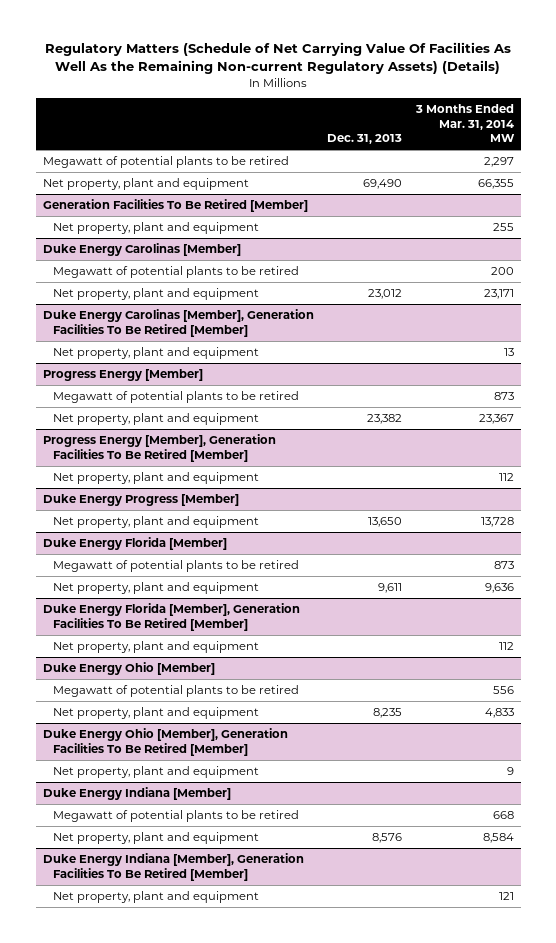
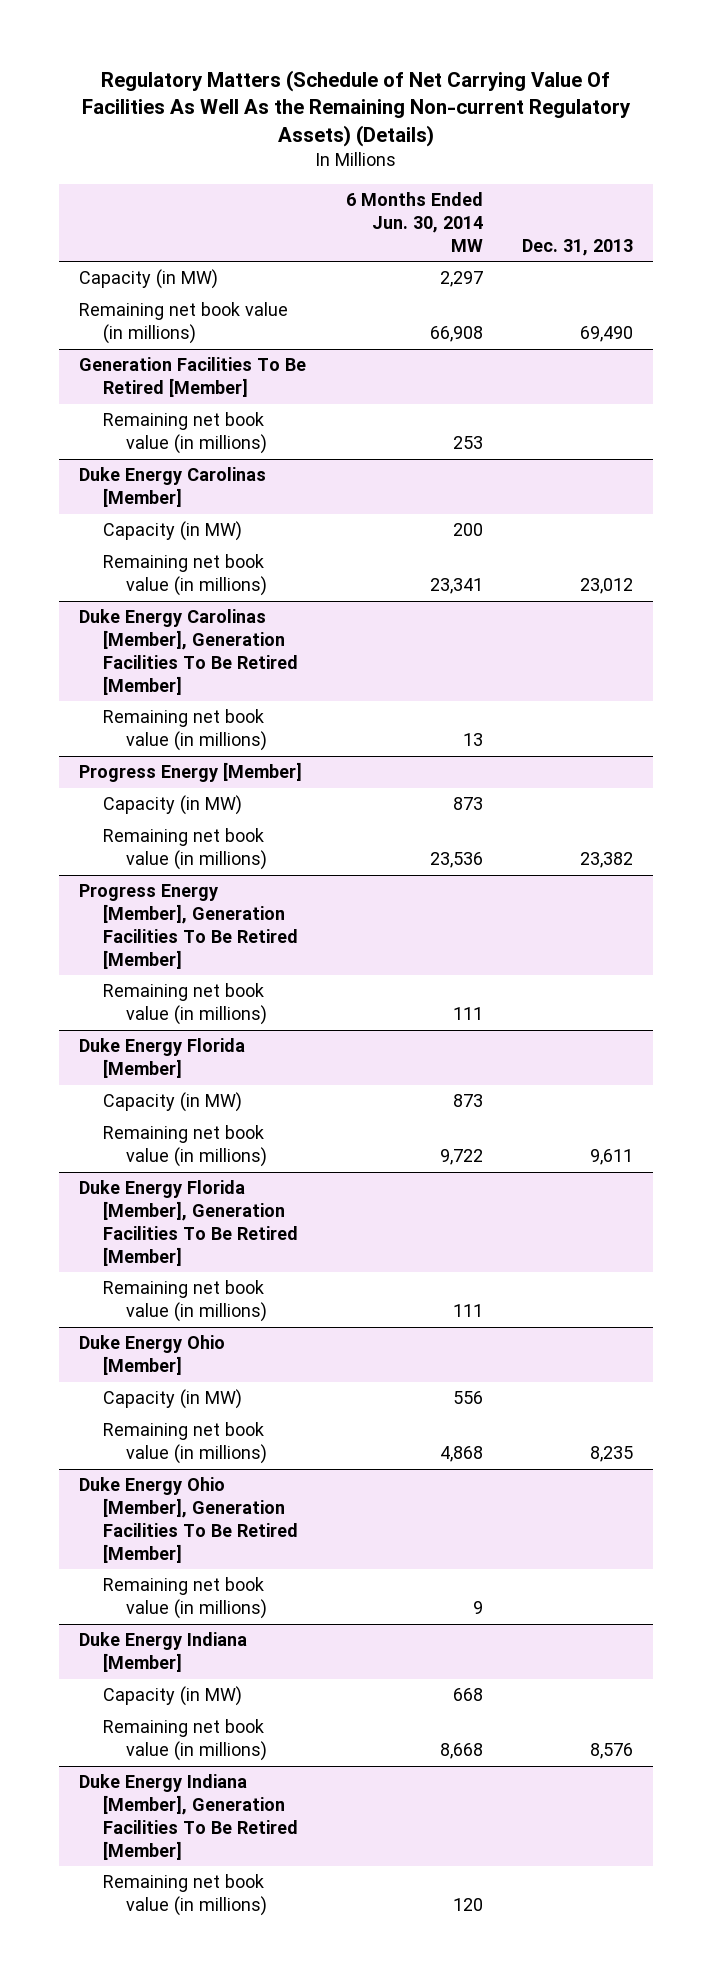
- | Dec. 31, 2013 | 3 Months Ended Mar. 31, 2014 MW
+ | 6 Months Ended Jun. 30, 2014 MW | Dec. 31, 2013
- Megawatt of potential plants to be retired | | 2,297
- Net property, plant and equipment | 69,490 | 66,355
+ Capacity (in MW) | 2,297 |
+ Remaining net book value (in millions) | 66,908 | 69,490
@ Generation Facilities To Be Retired [Member]
- Net property, plant and equipment | | 255
+ Remaining net book value (in millions) | 253 |
@ Duke Energy Carolinas [Member]
- Megawatt of potential plants to be retired | | 200
- Net property, plant and equipment | 23,012 | 23,171
+ Capacity (in MW) | 200 |
+ Remaining net book value (in millions) | 23,341 | 23,012
@ Duke Energy Carolinas [Member], Generation Facilities To Be Retired [Member]
- Net property, plant and equipment | | 13
+ Remaining net book value (in millions) | 13 |
@ Progress Energy [Member]
- Megawatt of potential plants to be retired | | 873
- Net property, plant and equipment | 23,382 | 23,367
+ Capacity (in MW) | 873 |
+ Remaining net book value (in millions) | 23,536 | 23,382
@ Progress Energy [Member], Generation Facilities To Be Retired [Member]
- Net property, plant and equipment | | 112
- Duke Energy Progress [Member]
- Net property, plant and equipment | 13,650 | 13,728
@ Progress Energy [Member], Generation Facilities To Be Retired [Member]
+ Remaining net book value (in millions) | 111 |
@ Duke Energy Florida [Member]
- Megawatt of potential plants to be retired | | 873
- Net property, plant and equipment | 9,611 | 9,636
+ Capacity (in MW) | 873 |
+ Remaining net book value (in millions) | 9,722 | 9,611
@ Duke Energy Florida [Member], Generation Facilities To Be Retired [Member]
- Net property, plant and equipment | | 112
+ Remaining net book value (in millions) | 111 |
@ Duke Energy Ohio [Member]
- Megawatt of potential plants to be retired | | 556
- Net property, plant and equipment | 8,235 | 4,833
+ Capacity (in MW) | 556 |
+ Remaining net book value (in millions) | 4,868 | 8,235
@ Duke Energy Ohio [Member], Generation Facilities To Be Retired [Member]
- Net property, plant and equipment | | 9
+ Remaining net book value (in millions) | 9 |
@ Duke Energy Indiana [Member]
- Megawatt of potential plants to be retired | | 668
- Net property, plant and equipment | 8,576 | 8,584
+ Capacity (in MW) | 668 |
+ Remaining net book value (in millions) | 8,668 | 8,576
@ Duke Energy Indiana [Member], Generation Facilities To Be Retired [Member]
- Net property, plant and equipment | | 121
+ Remaining net book value (in millions) | 120 |

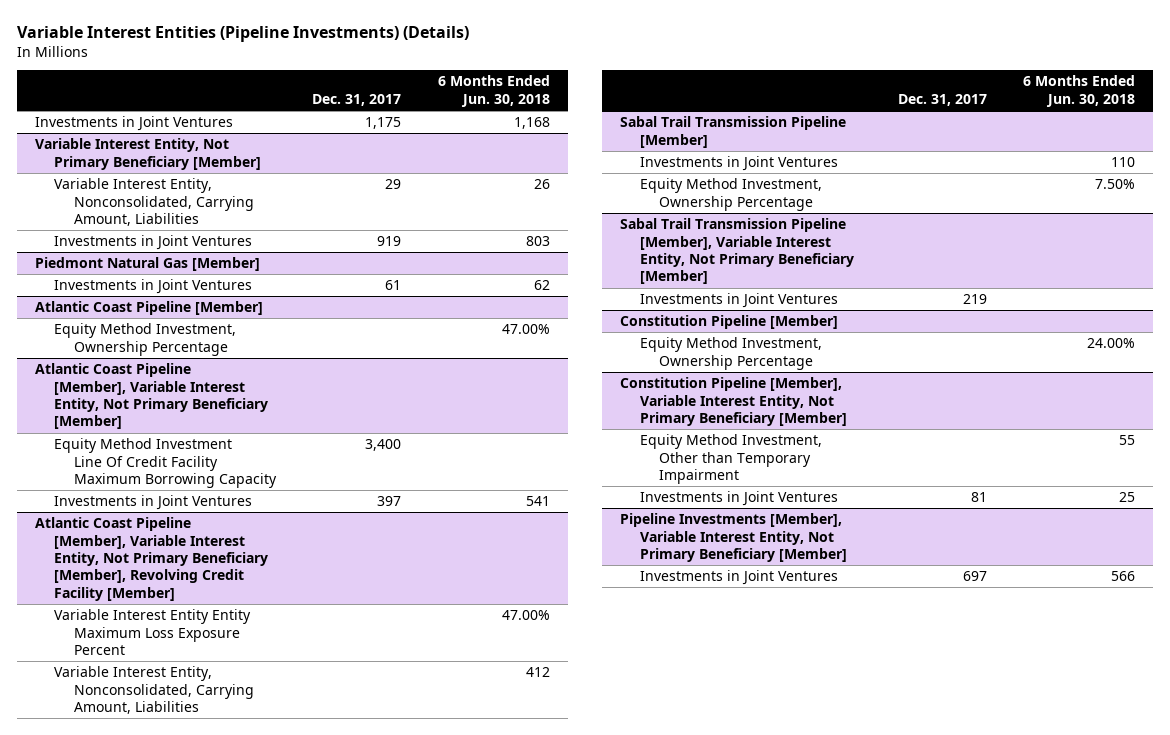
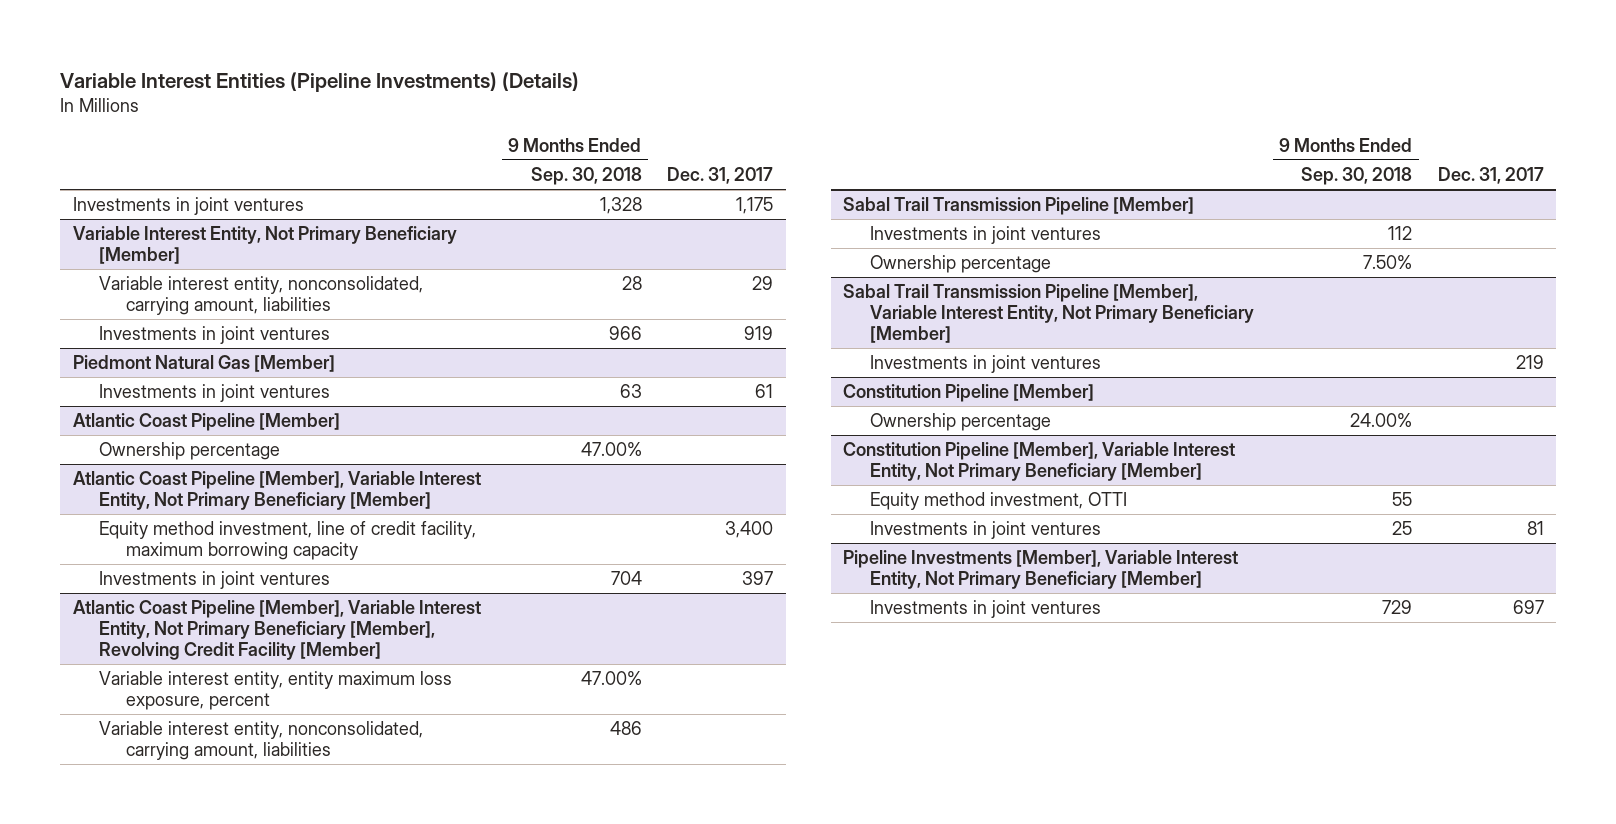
- | Dec. 31, 2017 | 6 Months Ended Jun. 30, 2018
+ | 9 Months Ended Sep. 30, 2018 | Dec. 31, 2017
- Investments in Joint Ventures | 1,175 | 1,168
+ Investments in joint ventures | 1,328 | 1,175
@ Variable Interest Entity, Not Primary Beneficiary [Member]
- Variable Interest Entity, Nonconsolidated, Carrying Amount, Liabilities | 29 | 26
- Investments in Joint Ventures | 919 | 803
+ Variable interest entity, nonconsolidated, carrying amount, liabilities | 28 | 29
+ Investments in joint ventures | 966 | 919
@ Piedmont Natural Gas [Member]
- Investments in Joint Ventures | 61 | 62
+ Investments in joint ventures | 63 | 61
@ Atlantic Coast Pipeline [Member]
- Equity Method Investment, Ownership Percentage | | 47.00%
+ Ownership percentage | 47.00% |
@ Atlantic Coast Pipeline [Member], Variable Interest Entity, Not Primary Beneficiary [Member]
- Equity Method Investment Line Of Credit Facility Maximum Borrowing Capacity | 3,400 |
- Investments in Joint Ventures | 397 | 541
+ Equity method investment, line of credit facility, maximum borrowing capacity | | 3,400
+ Investments in joint ventures | 704 | 397
@ Atlantic Coast Pipeline [Member], Variable Interest Entity, Not Primary Beneficiary [Member], Revolving Credit Facility [Member]
- Variable Interest Entity Entity Maximum Loss Exposure Percent | | 47.00%
- Variable Interest Entity, Nonconsolidated, Carrying Amount, Liabilities | | 412
+ Variable interest entity, entity maximum loss exposure, percent | 47.00% |
+ Variable interest entity, nonconsolidated, carrying amount, liabilities | 486 |
@ Sabal Trail Transmission Pipeline [Member]
- Investments in Joint Ventures | | 110
- Equity Method Investment, Ownership Percentage | | 7.50%
+ Investments in joint ventures | 112 |
+ Ownership percentage | 7.50% |
@ Sabal Trail Transmission Pipeline [Member], Variable Interest Entity, Not Primary Beneficiary [Member]
- Investments in Joint Ventures | 219 |
+ Investments in joint ventures | | 219
@ Constitution Pipeline [Member]
- Equity Method Investment, Ownership Percentage | | 24.00%
+ Ownership percentage | 24.00% |
@ Constitution Pipeline [Member], Variable Interest Entity, Not Primary Beneficiary [Member]
- Equity Method Investment, Other than Temporary Impairment | | 55
- Investments in Joint Ventures | 81 | 25
+ Equity method investment, OTTI | 55 |
+ Investments in joint ventures | 25 | 81
@ Pipeline Investments [Member], Variable Interest Entity, Not Primary Beneficiary [Member]
- Investments in Joint Ventures | 697 | 566
+ Investments in joint ventures | 729 | 697

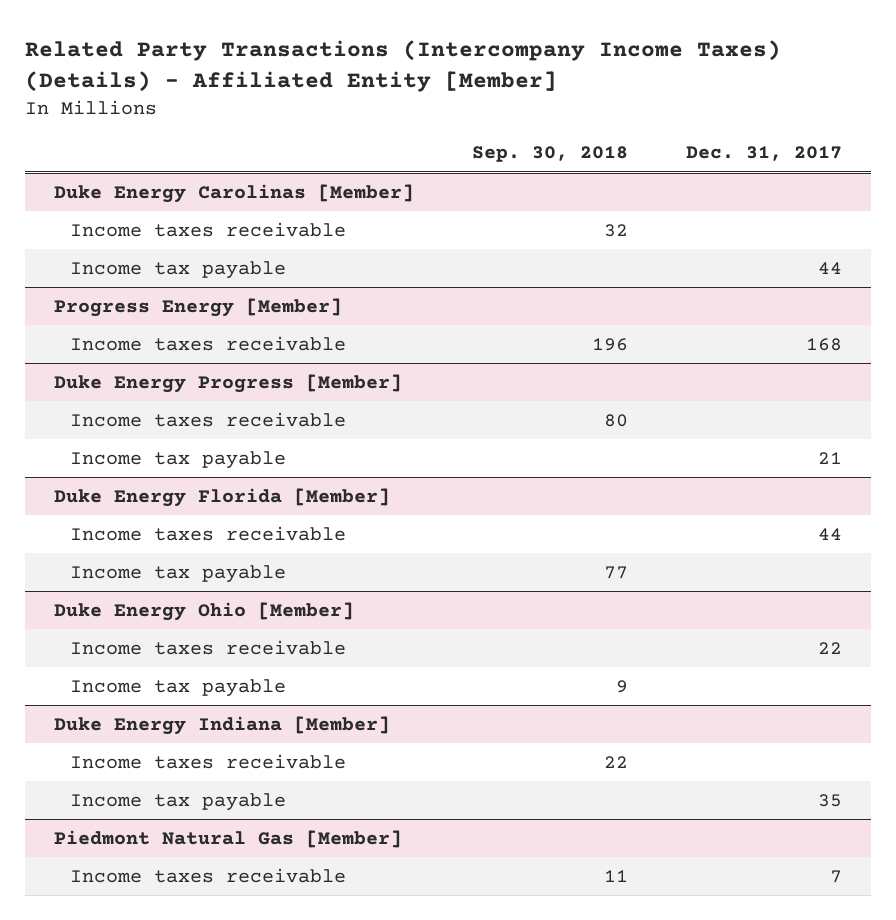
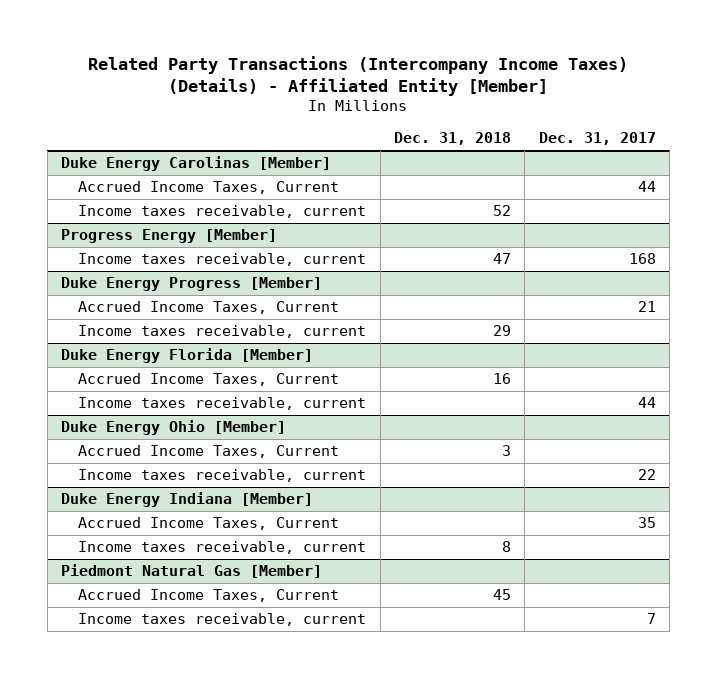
- | Sep. 30, 2018 | Dec. 31, 2017
+ | Dec. 31, 2018 | Dec. 31, 2017
@ Duke Energy Carolinas [Member]
- Income taxes receivable | 32 |
- Income tax payable | | 44
+ Accrued Income Taxes, Current | | 44
+ Income taxes receivable, current | 52 |
@ Progress Energy [Member]
- Income taxes receivable | 196 | 168
+ Income taxes receivable, current | 47 | 168
@ Duke Energy Progress [Member]
- Income taxes receivable | 80 |
- Income tax payable | | 21
+ Accrued Income Taxes, Current | | 21
+ Income taxes receivable, current | 29 |
@ Duke Energy Florida [Member]
- Income taxes receivable | | 44
- Income tax payable | 77 |
+ Accrued Income Taxes, Current | 16 |
+ Income taxes receivable, current | | 44
@ Duke Energy Ohio [Member]
- Income taxes receivable | | 22
- Income tax payable | 9 |
+ Accrued Income Taxes, Current | 3 |
+ Income taxes receivable, current | | 22
@ Duke Energy Indiana [Member]
- Income taxes receivable | 22 |
- Income tax payable | | 35
+ Accrued Income Taxes, Current | | 35
+ Income taxes receivable, current | 8 |
@ Piedmont Natural Gas [Member]
- Income taxes receivable | 11 | 7
+ Accrued Income Taxes, Current | 45 |
+ Income taxes receivable, current | | 7

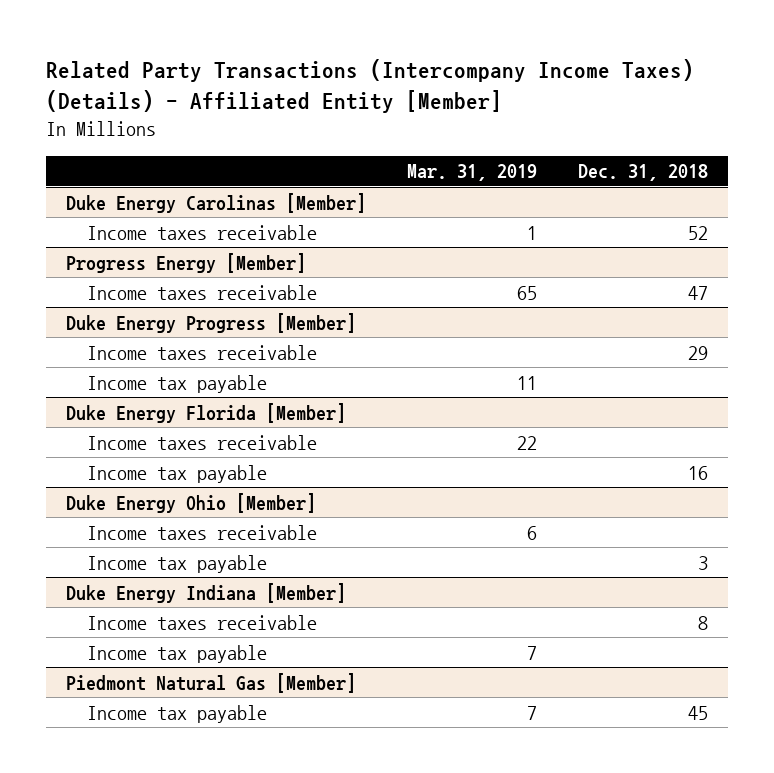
- | Dec. 31, 2018 | Dec. 31, 2017
+ | Mar. 31, 2019 | Dec. 31, 2018
@ Duke Energy Carolinas [Member]
- Accrued Income Taxes, Current | | 44
- Income taxes receivable, current | 52 |
+ Income taxes receivable | 1 | 52
@ Progress Energy [Member]
- Income taxes receivable, current | 47 | 168
+ Income taxes receivable | 65 | 47
@ Duke Energy Progress [Member]
- Accrued Income Taxes, Current | | 21
- Income taxes receivable, current | 29 |
+ Income taxes receivable | | 29
+ Income tax payable | 11 |
@ Duke Energy Florida [Member]
- Accrued Income Taxes, Current | 16 |
- Income taxes receivable, current | | 44
+ Income taxes receivable | 22 |
+ Income tax payable | | 16
@ Duke Energy Ohio [Member]
- Accrued Income Taxes, Current | 3 |
- Income taxes receivable, current | | 22
+ Income taxes receivable | 6 |
+ Income tax payable | | 3
@ Duke Energy Indiana [Member]
- Accrued Income Taxes, Current | | 35
- Income taxes receivable, current | 8 |
+ Income taxes receivable | | 8
+ Income tax payable | 7 |
@ Piedmont Natural Gas [Member]
- Accrued Income Taxes, Current | 45 |
- Income taxes receivable, current | | 7
+ Income tax payable | 7 | 45

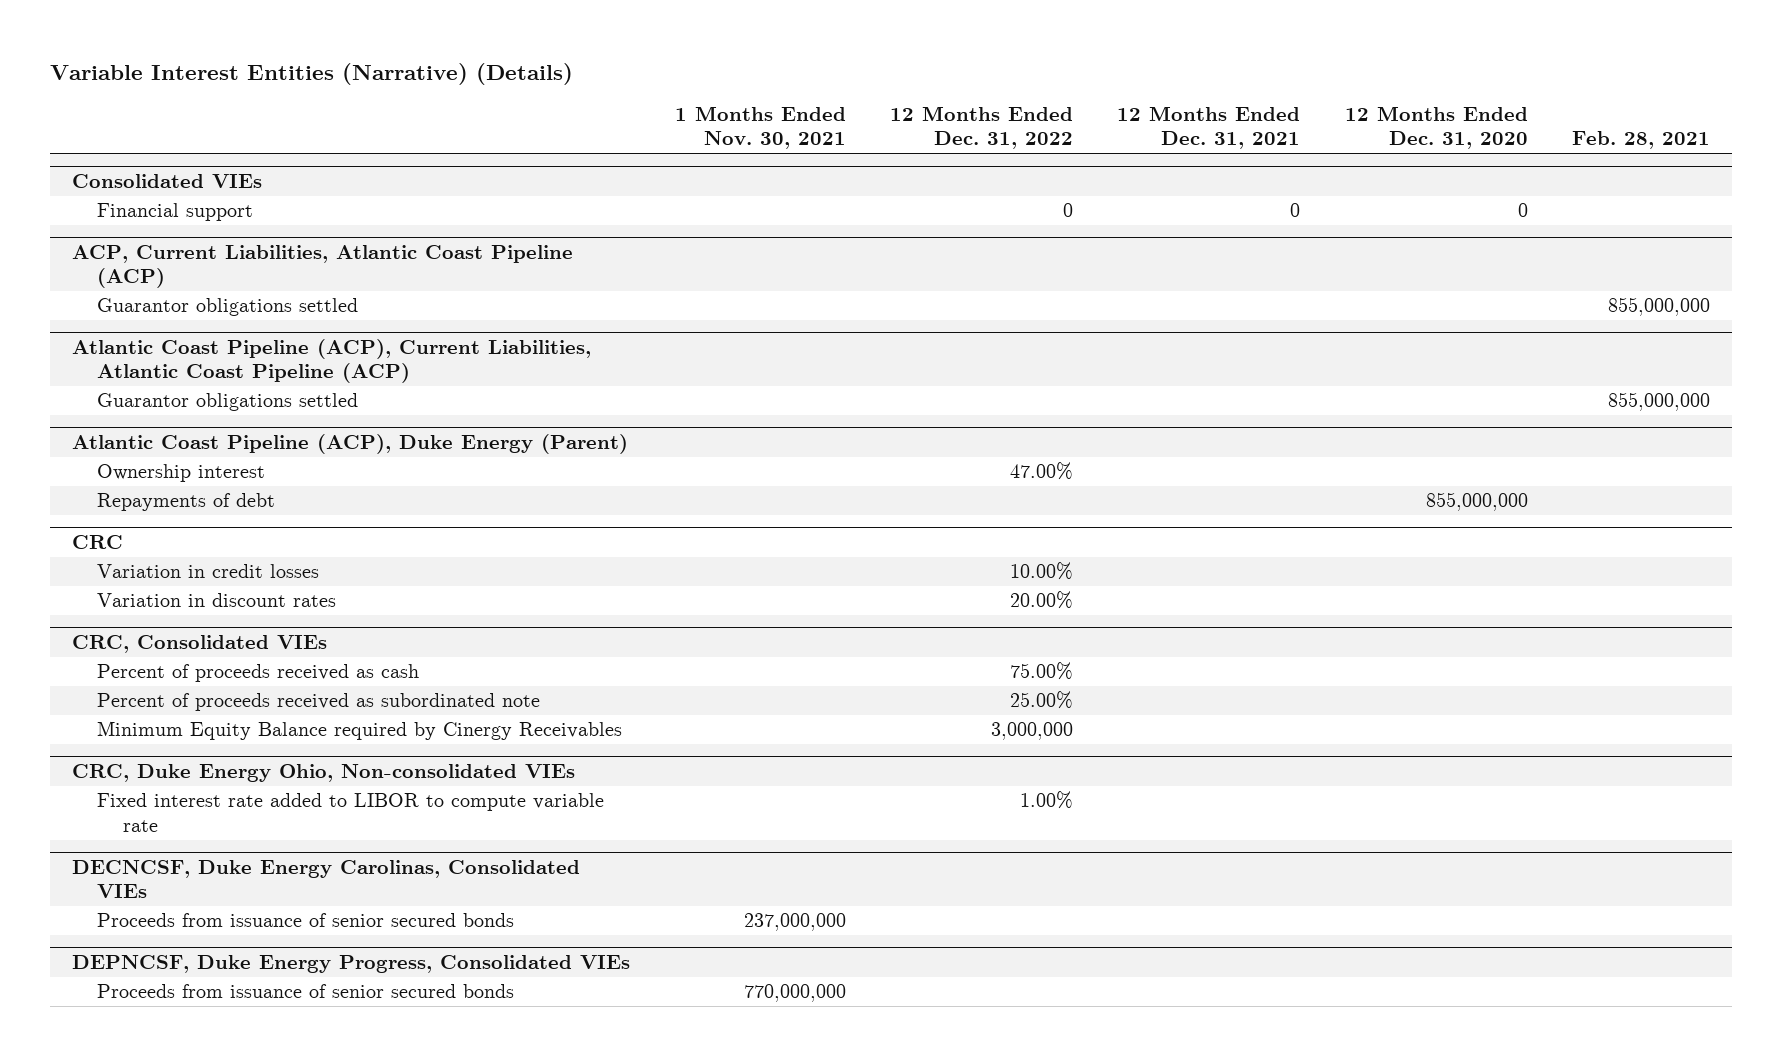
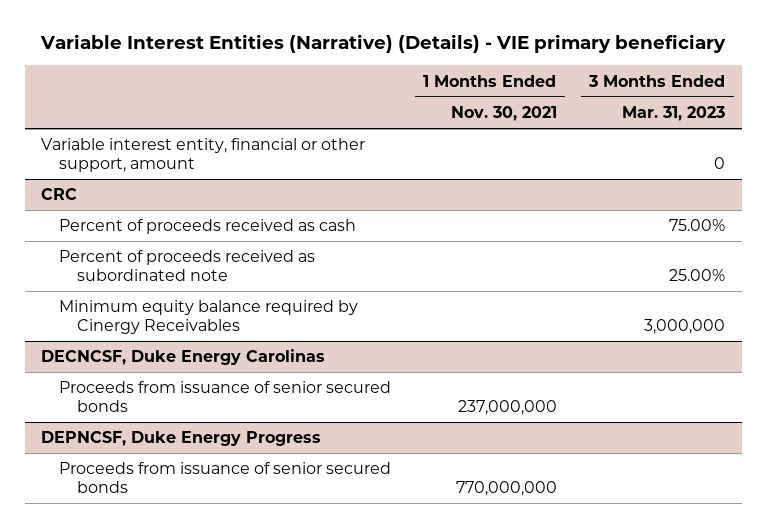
- Variable Interest Entities (Narrative) (Details)
+ Variable Interest Entities (Narrative) (Details) - VIE primary beneficiary
- | 1 Months Ended Nov. 30, 2021 | 12 Months Ended Dec. 31, 2022 | 12 Months Ended Dec. 31, 2021 | 12 Months Ended Dec. 31, 2020 | Feb. 28, 2021
+ | 1 Months Ended Nov. 30, 2021 | 3 Months Ended Mar. 31, 2023
- Consolidated VIEs
- Financial support | | 0 | 0 | 0 |
- ACP, Current Liabilities, Atlantic Coast Pipeline (ACP)
- Guarantor obligations settled | | | | | 855,000,000
- Atlantic Coast Pipeline (ACP), Current Liabilities, Atlantic Coast Pipeline (ACP)
- Guarantor obligations settled | | | | | 855,000,000
- Atlantic Coast Pipeline (ACP), Duke Energy (Parent)
- Ownership interest | | 47.00% | | |
- Repayments of debt | | | | 855,000,000 |
+ Variable interest entity, financial or other support, amount | | 0
@ CRC
- Variation in credit losses | | 10.00% | | |
- Variation in discount rates | | 20.00% | | |
- CRC, Consolidated VIEs
- Percent of proceeds received as cash | | 75.00% | | |
- Percent of proceeds received as subordinated note | | 25.00% | | |
- Minimum Equity Balance required by Cinergy Receivables | | 3,000,000 | | |
- CRC, Duke Energy Ohio, Non-consolidated VIEs
- Fixed interest rate added to LIBOR to compute variable rate | | 1.00% | | |
- DECNCSF, Duke Energy Carolinas, Consolidated VIEs
@ CRC
+ Percent of proceeds received as cash | | 75.00%
+ Percent of proceeds received as subordinated note | | 25.00%
+ Minimum equity balance required by Cinergy Receivables | | 3,000,000
+ DECNCSF, Duke Energy Carolinas
- DEPNCSF, Duke Energy Progress, Consolidated VIEs
+ DEPNCSF, Duke Energy Progress

